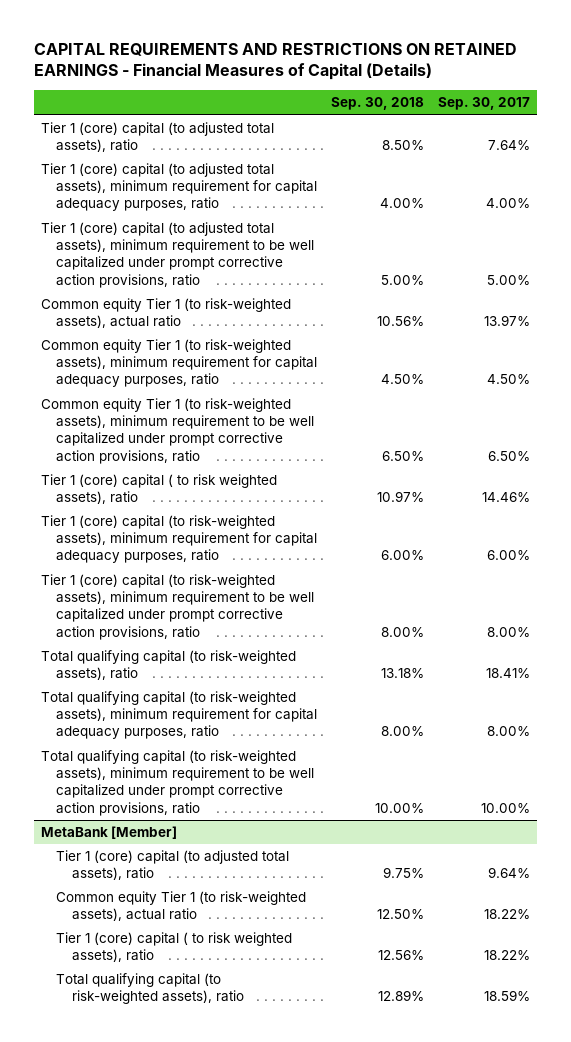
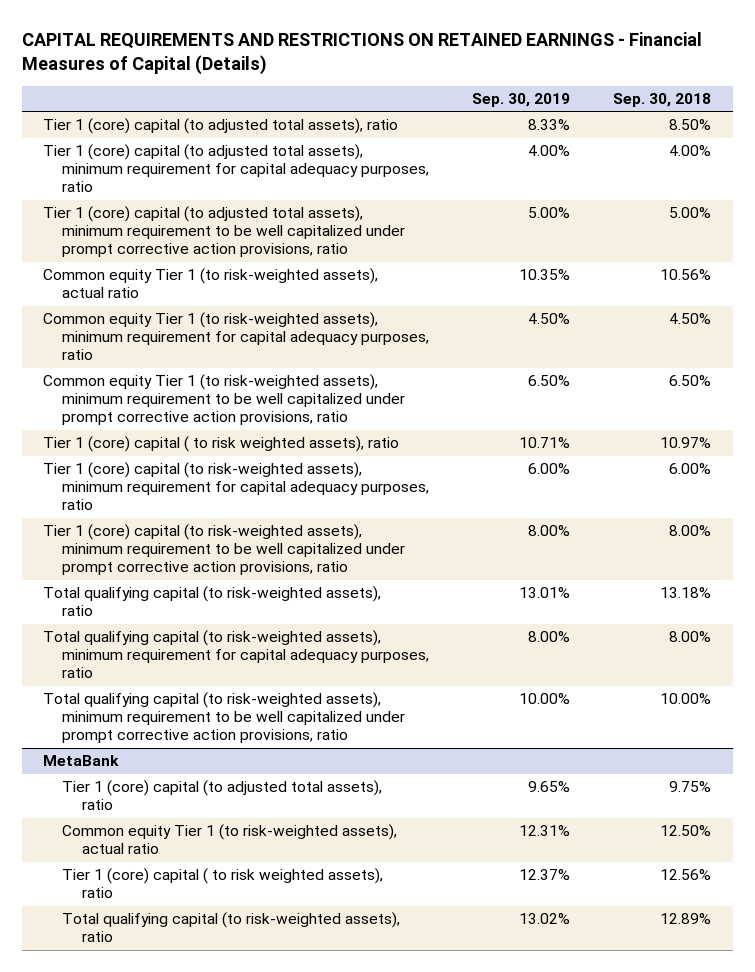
- | Sep. 30, 2018 | Sep. 30, 2017
+ | Sep. 30, 2019 | Sep. 30, 2018
- MetaBank [Member]
+ MetaBank

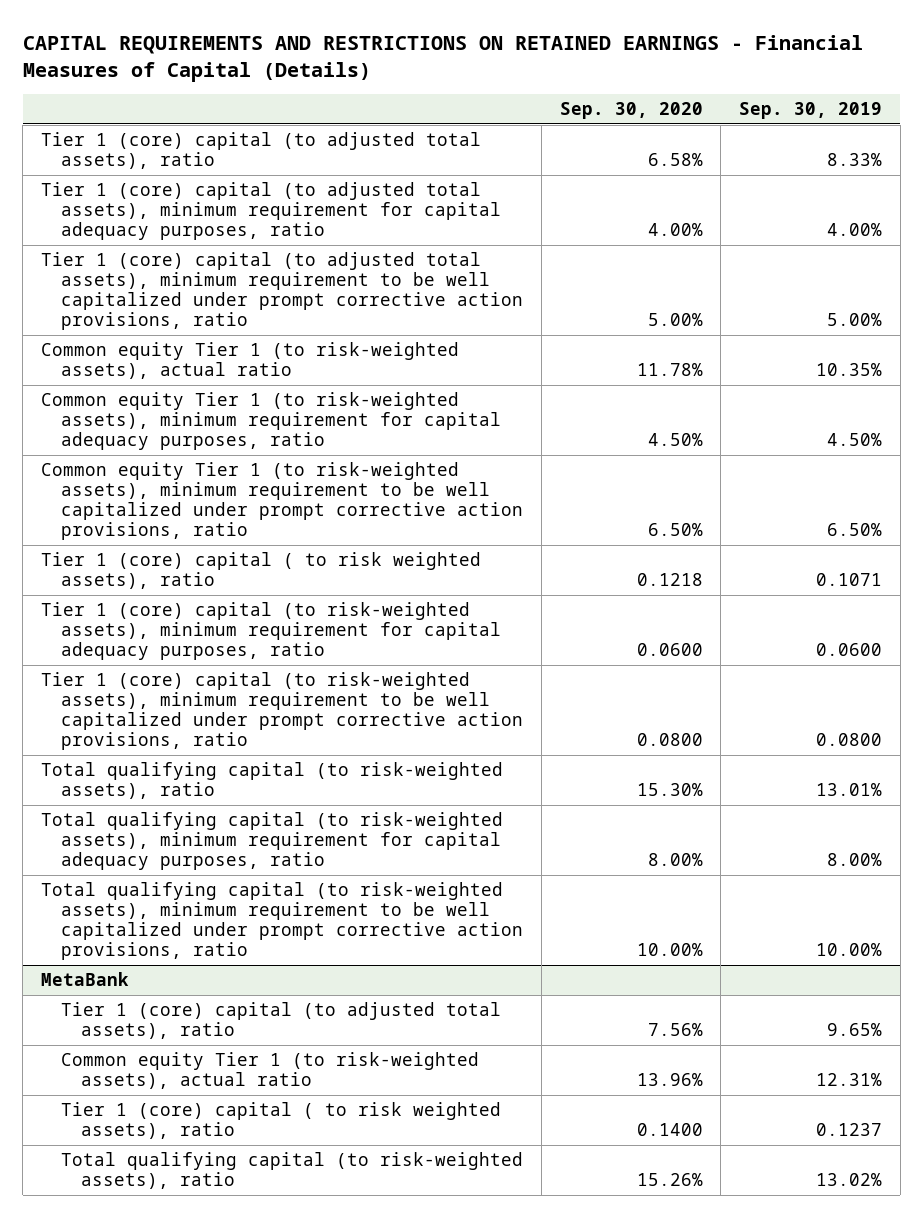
- | Sep. 30, 2019 | Sep. 30, 2018
+ | Sep. 30, 2020 | Sep. 30, 2019
- Tier 1 (core) capital ( to risk weighted assets), ratio | 10.71% | 10.97%
- Tier 1 (core) capital (to risk-weighted assets), minimum requirement for capital adequacy purposes, ratio | 6.00% | 6.00%
- Tier 1 (core) capital (to risk-weighted assets), minimum requirement to be well capitalized under prompt corrective action provisions, ratio | 8.00% | 8.00%
+ Tier 1 (core) capital ( to risk weighted assets), ratio | 0.1218 | 0.1071
+ Tier 1 (core) capital (to risk-weighted assets), minimum requirement for capital adequacy purposes, ratio | 0.0600 | 0.0600
+ Tier 1 (core) capital (to risk-weighted assets), minimum requirement to be well capitalized under prompt corrective action provisions, ratio | 0.0800 | 0.0800
@ MetaBank
- Tier 1 (core) capital ( to risk weighted assets), ratio | 12.37% | 12.56%
+ Tier 1 (core) capital ( to risk weighted assets), ratio | 0.1400 | 0.1237

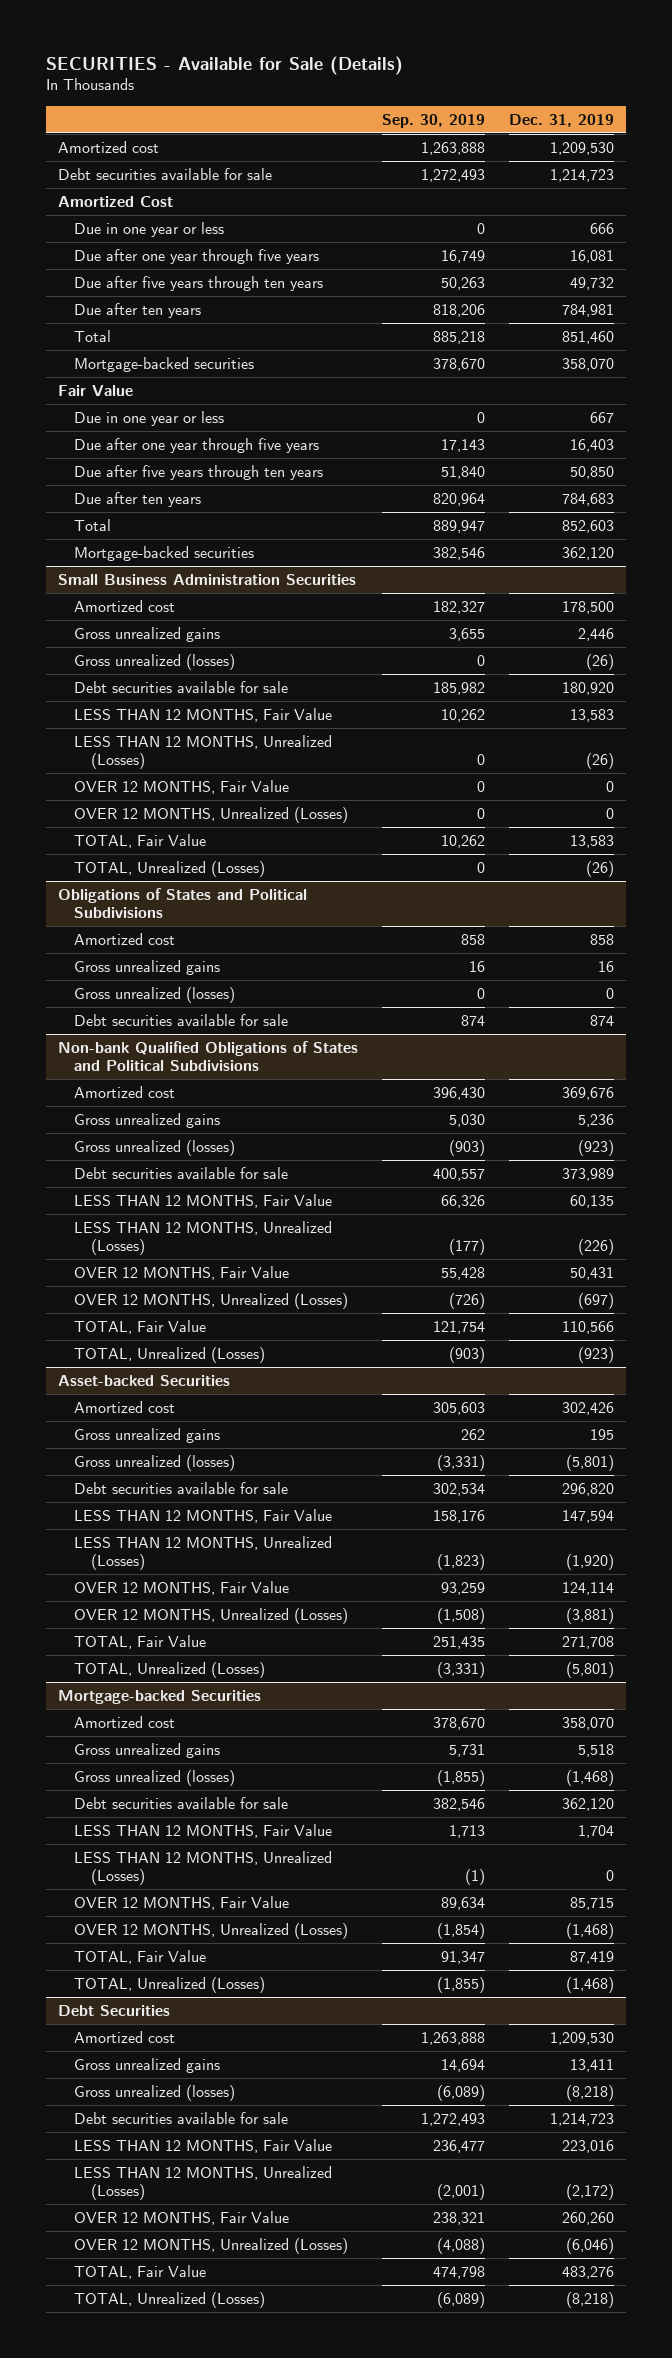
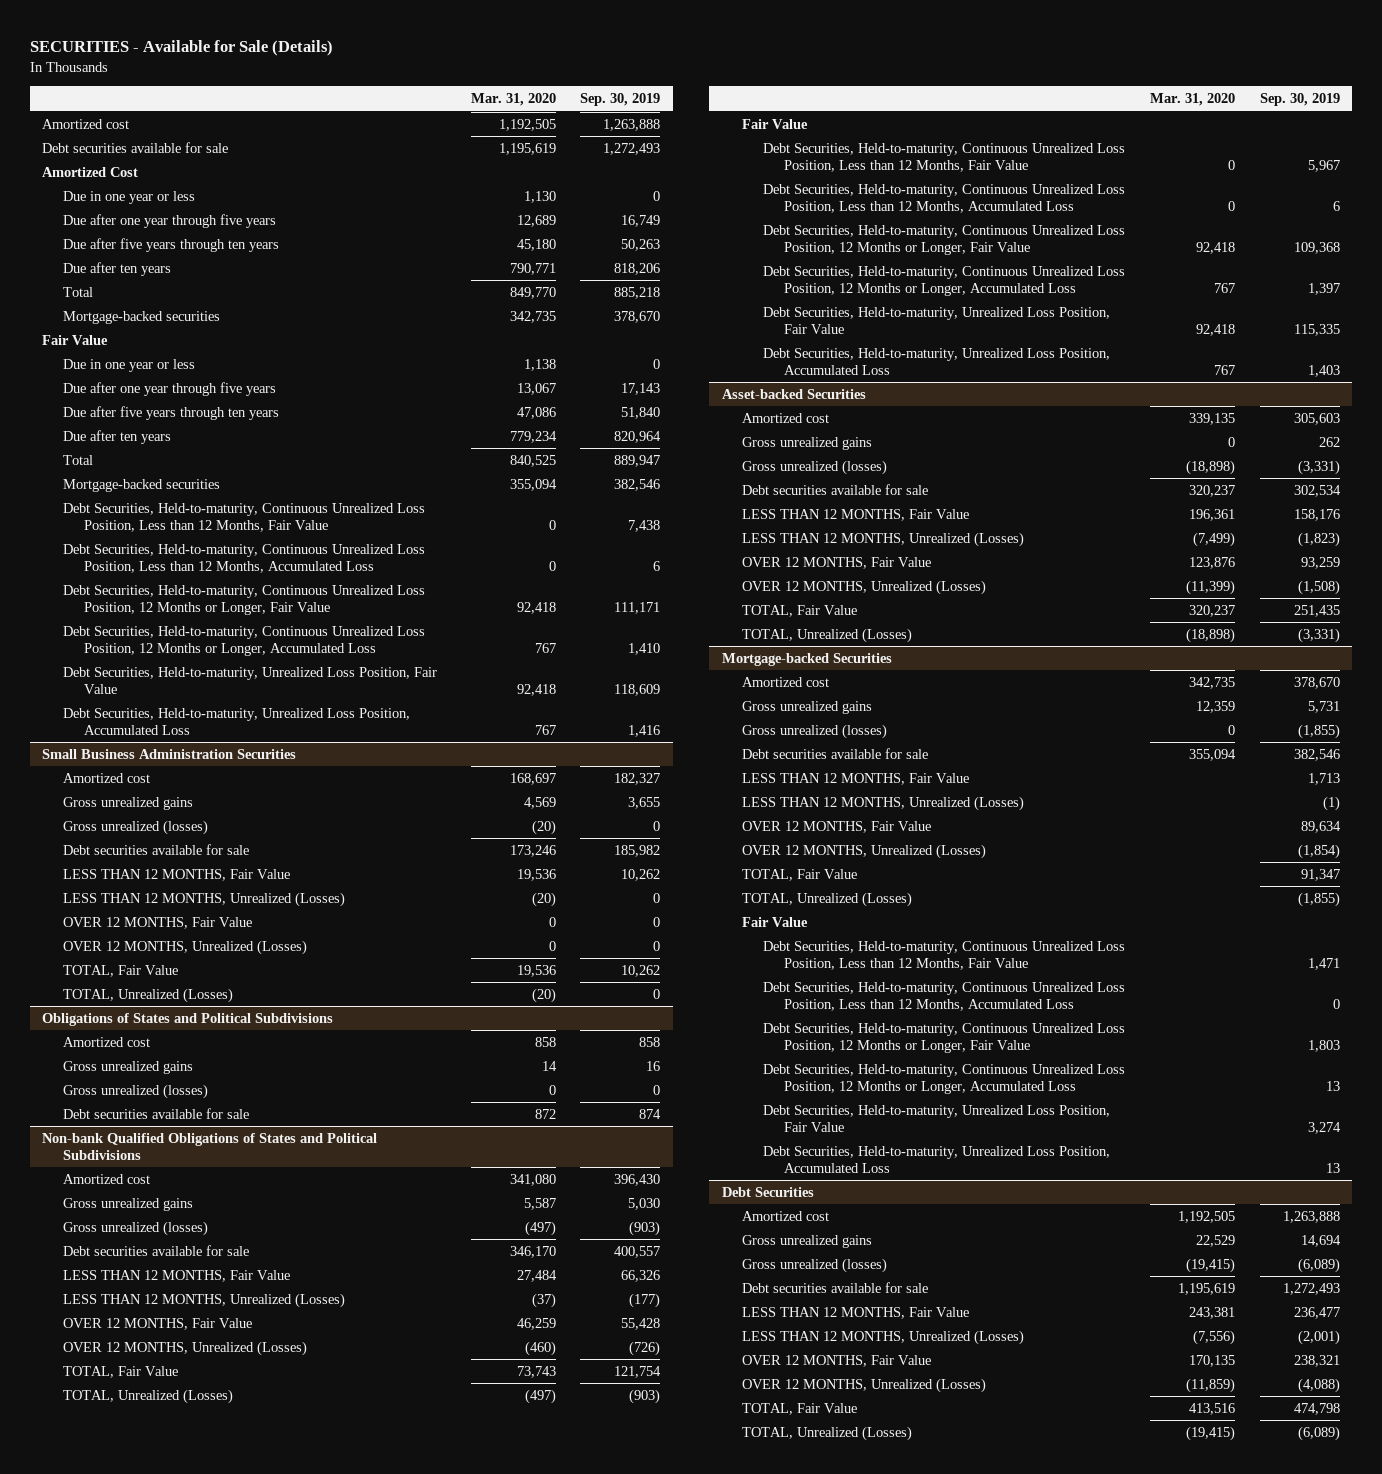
- | Sep. 30, 2019 | Dec. 31, 2019
+ | Mar. 31, 2020 | Sep. 30, 2019
+ Debt Securities, Held-to-maturity, Continuous Unrealized Loss Position, Less than 12 Months, Fair Value | 0 | 7,438
+ Debt Securities, Held-to-maturity, Continuous Unrealized Loss Position, Less than 12 Months, Accumulated Loss | 0 | 6
+ Debt Securities, Held-to-maturity, Continuous Unrealized Loss Position, 12 Months or Longer, Fair Value | 92,418 | 111,171
+ Debt Securities, Held-to-maturity, Continuous Unrealized Loss Position, 12 Months or Longer, Accumulated Loss | 767 | 1,410
+ Debt Securities, Held-to-maturity, Unrealized Loss Position, Fair Value | 92,418 | 118,609
+ Debt Securities, Held-to-maturity, Unrealized Loss Position, Accumulated Loss | 767 | 1,416
@ Non-bank Qualified Obligations of States and Political Subdivisions
+ Fair Value
+ Debt Securities, Held-to-maturity, Continuous Unrealized Loss Position, Less than 12 Months, Fair Value | 0 | 5,967
+ Debt Securities, Held-to-maturity, Continuous Unrealized Loss Position, Less than 12 Months, Accumulated Loss | 0 | 6
+ Debt Securities, Held-to-maturity, Continuous Unrealized Loss Position, 12 Months or Longer, Fair Value | 92,418 | 109,368
+ Debt Securities, Held-to-maturity, Continuous Unrealized Loss Position, 12 Months or Longer, Accumulated Loss | 767 | 1,397
+ Debt Securities, Held-to-maturity, Unrealized Loss Position, Fair Value | 92,418 | 115,335
+ Debt Securities, Held-to-maturity, Unrealized Loss Position, Accumulated Loss | 767 | 1,403
@ Mortgage-backed Securities
+ Fair Value
+ Debt Securities, Held-to-maturity, Continuous Unrealized Loss Position, Less than 12 Months, Fair Value | | 1,471
+ Debt Securities, Held-to-maturity, Continuous Unrealized Loss Position, Less than 12 Months, Accumulated Loss | | 0
+ Debt Securities, Held-to-maturity, Continuous Unrealized Loss Position, 12 Months or Longer, Fair Value | | 1,803
+ Debt Securities, Held-to-maturity, Continuous Unrealized Loss Position, 12 Months or Longer, Accumulated Loss | | 13
+ Debt Securities, Held-to-maturity, Unrealized Loss Position, Fair Value | | 3,274
+ Debt Securities, Held-to-maturity, Unrealized Loss Position, Accumulated Loss | | 13

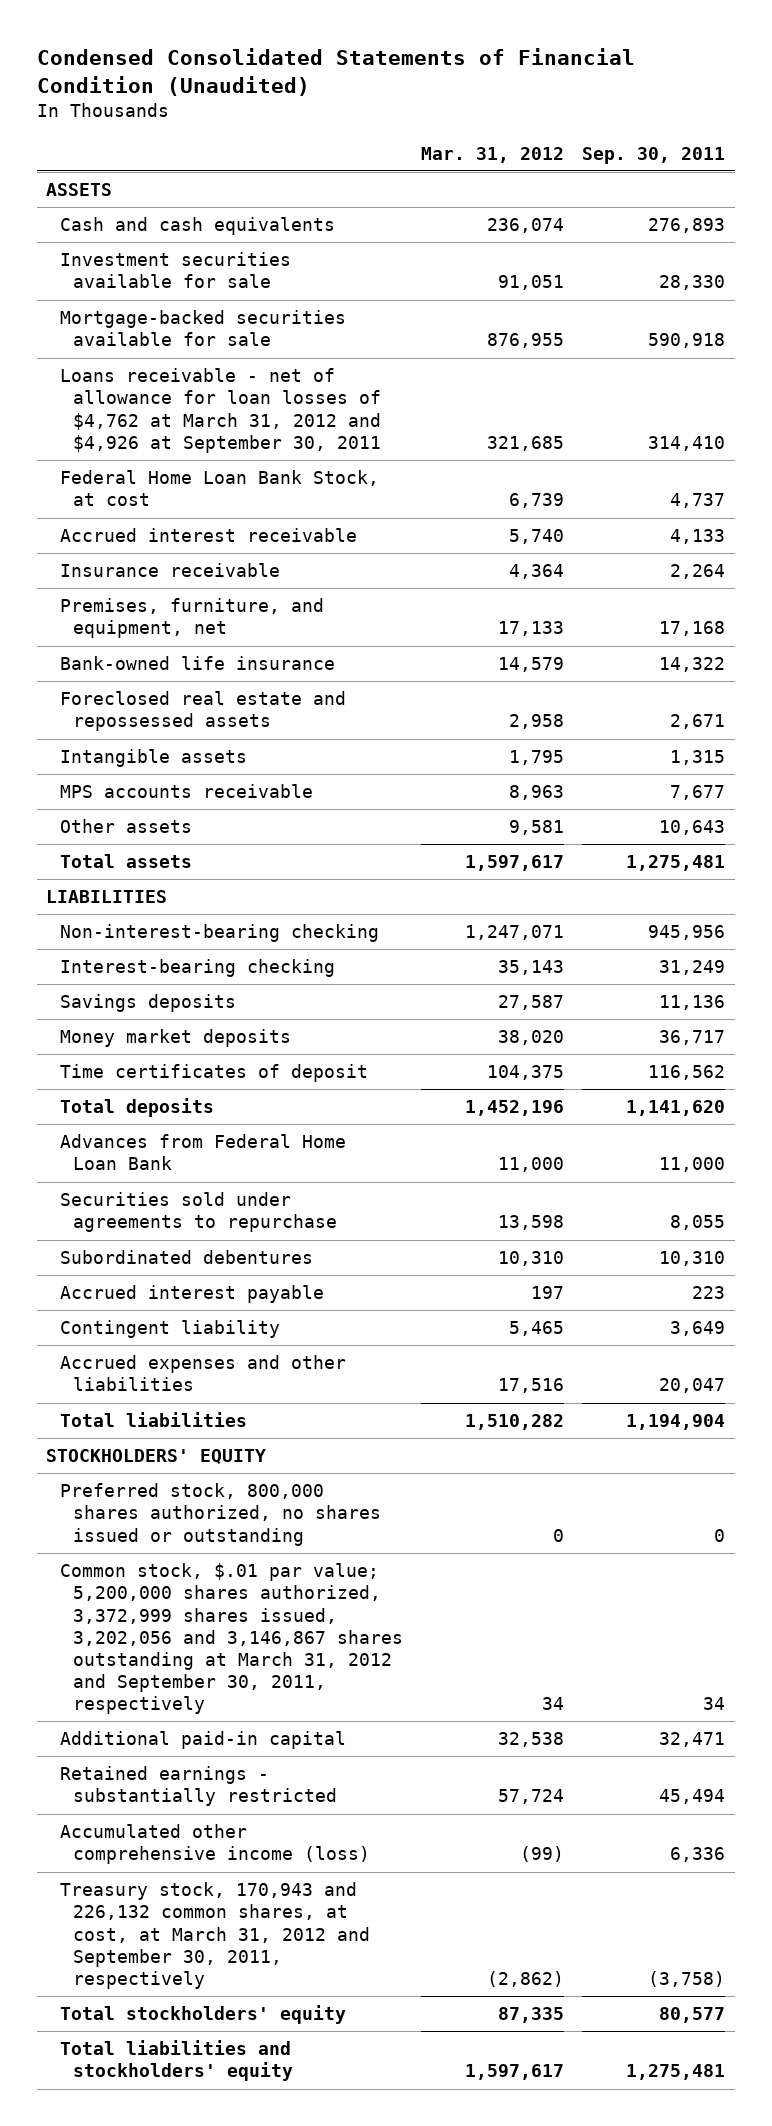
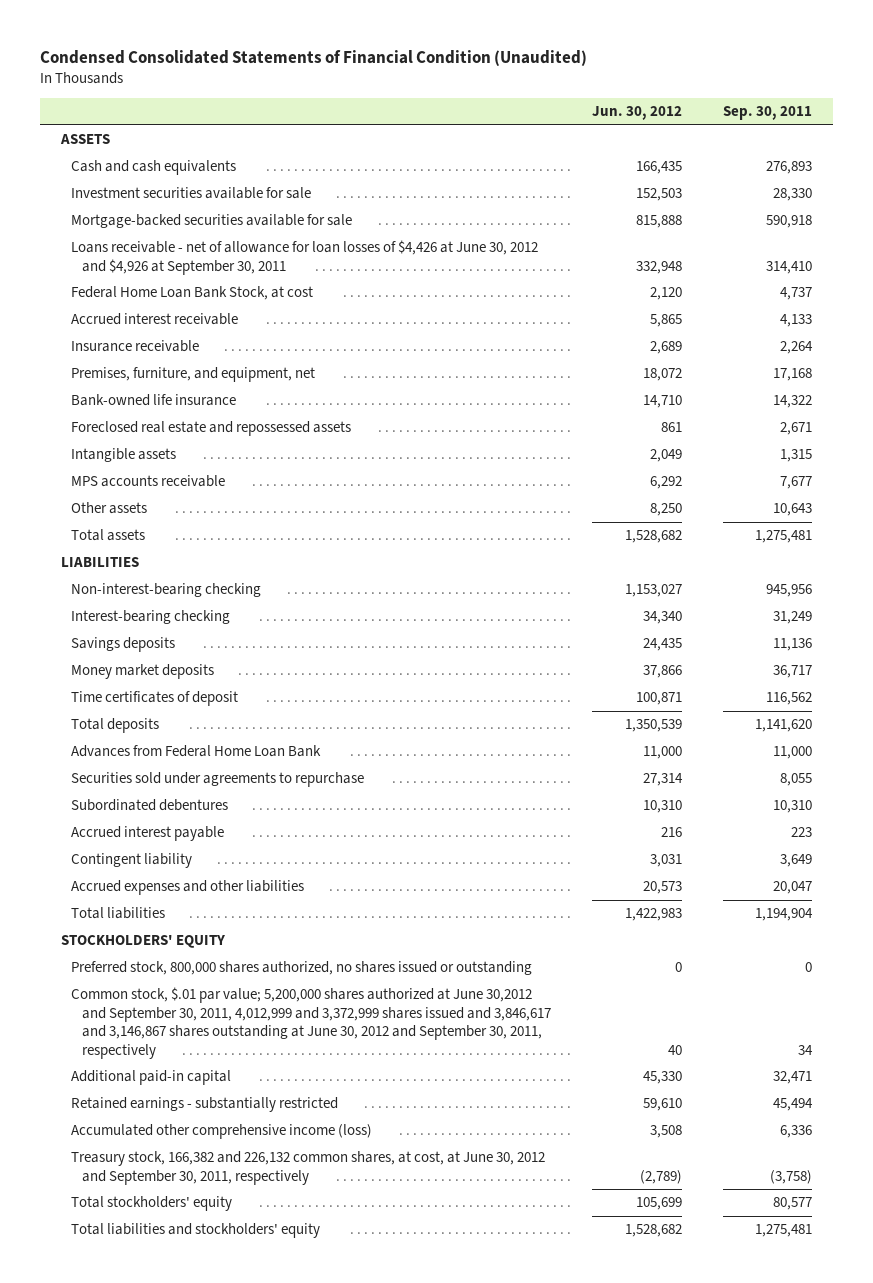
- | Mar. 31, 2012 | Sep. 30, 2011
+ | Jun. 30, 2012 | Sep. 30, 2011
- Loans receivable - net of allowance for loan losses of $4,762 at March 31, 2012 and $4,926 at September 30, 2011 | 321,685 | 314,410
+ Loans receivable - net of allowance for loan losses of $4,426 at June 30, 2012 and $4,926 at September 30, 2011 | 332,948 | 314,410
- Common stock, $.01 par value; 5,200,000 shares authorized, 3,372,999 shares issued, 3,202,056 and 3,146,867 shares outstanding at March 31, 2012 and September 30, 2011, respectively | 34 | 34
+ Common stock, $.01 par value; 5,200,000 shares authorized at June 30,2012 and September 30, 2011, 4,012,999 and 3,372,999 shares issued and 3,846,617 and 3,146,867 shares outstanding at June 30, 2012 and September 30, 2011, respectively | 40 | 34
- Treasury stock, 170,943 and 226,132 common shares, at cost, at March 31, 2012 and September 30, 2011, respectively | (2,862) | (3,758)
+ Treasury stock, 166,382 and 226,132 common shares, at cost, at June 30, 2012 and September 30, 2011, respectively | (2,789) | (3,758)

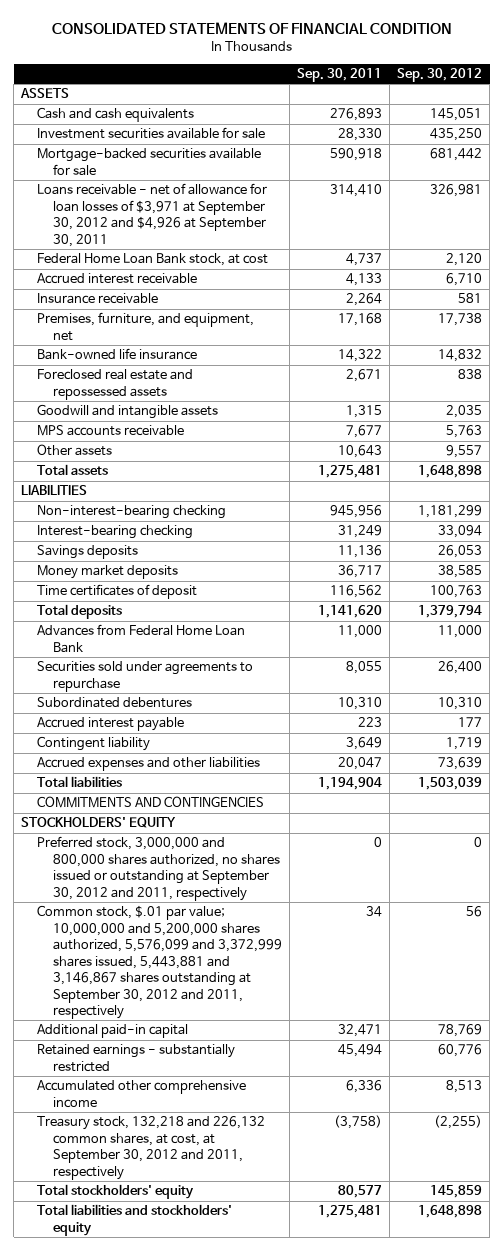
- Condensed Consolidated Statements of Financial Condition (Unaudited)
+ CONSOLIDATED STATEMENTS OF FINANCIAL CONDITION
- | Jun. 30, 2012 | Sep. 30, 2011
+ | Sep. 30, 2011 | Sep. 30, 2012
- Loans receivable - net of allowance for loan losses of $4,426 at June 30, 2012 and $4,926 at September 30, 2011 | 332,948 | 314,410
- Federal Home Loan Bank Stock, at cost | 2,120 | 4,737
+ Loans receivable - net of allowance for loan losses of $3,971 at September 30, 2012 and $4,926 at September 30, 2011 | 314,410 | 326,981
+ Federal Home Loan Bank stock, at cost | 4,737 | 2,120
- Intangible assets | 2,049 | 1,315
+ Goodwill and intangible assets | 1,315 | 2,035
+ COMMITMENTS AND CONTINGENCIES
- Preferred stock, 800,000 shares authorized, no shares issued or outstanding | 0 | 0
- Common stock, $.01 par value; 5,200,000 shares authorized at June 30,2012 and September 30, 2011, 4,012,999 and 3,372,999 shares issued and 3,846,617 and 3,146,867 shares outstanding at June 30, 2012 and September 30, 2011, respectively | 40 | 34
+ Preferred stock, 3,000,000 and 800,000 shares authorized, no shares issued or outstanding at September 30, 2012 and 2011, respectively | 0 | 0
+ Common stock, $.01 par value; 10,000,000 and 5,200,000 shares authorized, 5,576,099 and 3,372,999 shares issued, 5,443,881 and 3,146,867 shares outstanding at September 30, 2012 and 2011, respectively | 34 | 56
- Accumulated other comprehensive income (loss) | 3,508 | 6,336
- Treasury stock, 166,382 and 226,132 common shares, at cost, at June 30, 2012 and September 30, 2011, respectively | (2,789) | (3,758)
+ Accumulated other comprehensive income | 6,336 | 8,513
+ Treasury stock, 132,218 and 226,132 common shares, at cost, at September 30, 2012 and 2011, respectively | (3,758) | (2,255)

